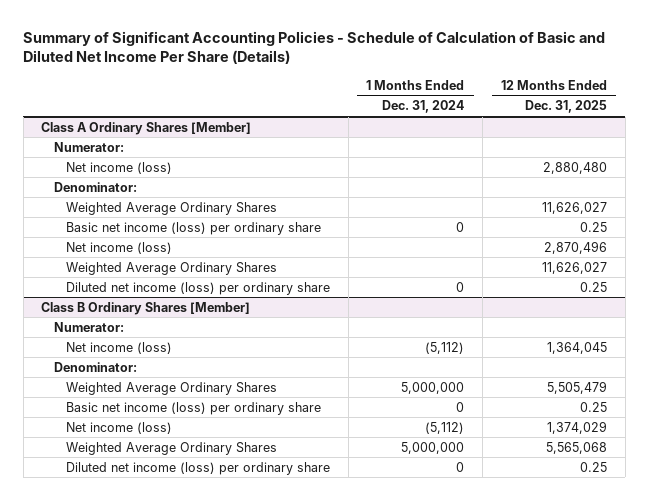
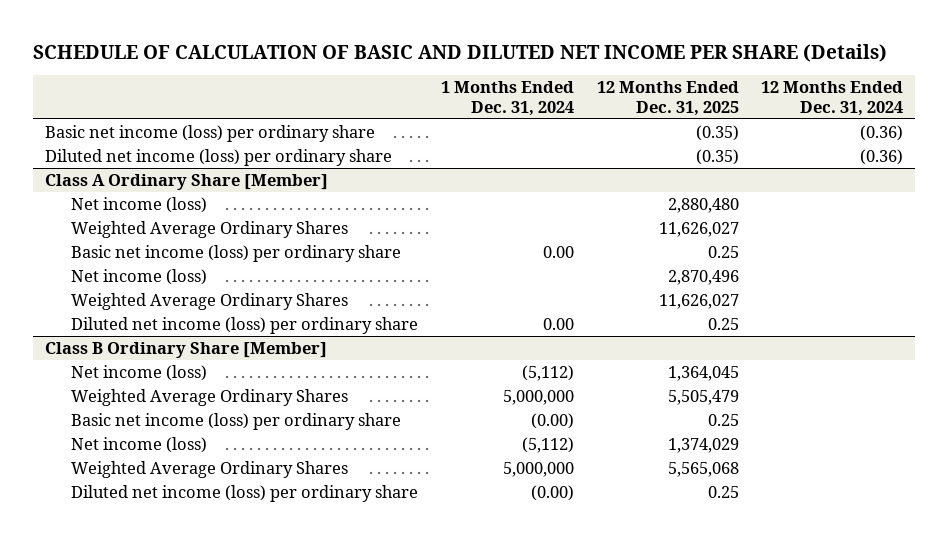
- Summary of Significant Accounting Policies - Schedule of Calculation of Basic and Diluted Net Income Per Share (Details)
+ SCHEDULE OF CALCULATION OF BASIC AND DILUTED NET INCOME PER SHARE (Details)
- | 1 Months Ended Dec. 31, 2024 | 12 Months Ended Dec. 31, 2025
+ | 1 Months Ended Dec. 31, 2024 | 12 Months Ended Dec. 31, 2025 | 12 Months Ended Dec. 31, 2024
- Class A Ordinary Shares [Member]
- Numerator:
+ Basic net income (loss) per ordinary share | | (0.35) | (0.36)
+ Diluted net income (loss) per ordinary share | | (0.35) | (0.36)
+ Class A Ordinary Share [Member]
- Denominator:
- Basic net income (loss) per ordinary share | 0 | 0.25
+ Basic net income (loss) per ordinary share | 0.00 | 0.25 |
- Diluted net income (loss) per ordinary share | 0 | 0.25
- Class B Ordinary Shares [Member]
- Numerator:
+ Diluted net income (loss) per ordinary share | 0.00 | 0.25 |
+ Class B Ordinary Share [Member]
- Denominator:
- Basic net income (loss) per ordinary share | 0 | 0.25
+ Basic net income (loss) per ordinary share | (0.00) | 0.25 |
- Diluted net income (loss) per ordinary share | 0 | 0.25
+ Diluted net income (loss) per ordinary share | (0.00) | 0.25 |

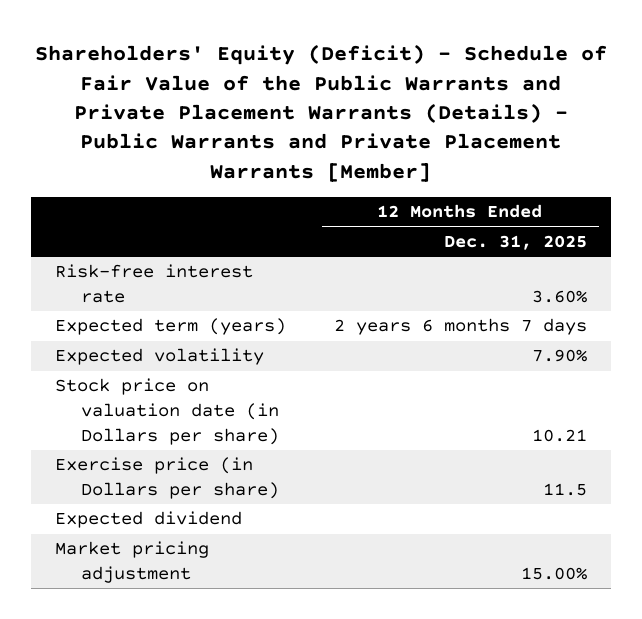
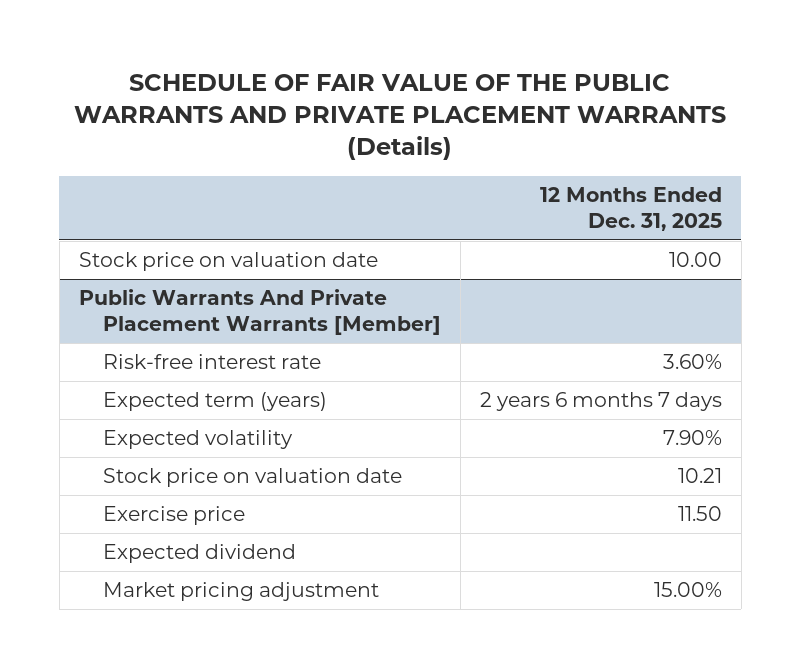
- Shareholders' Equity (Deficit) - Schedule of Fair Value of the Public Warrants and Private Placement Warrants (Details) - Public Warrants and Private Placement Warrants [Member]
+ SCHEDULE OF FAIR VALUE OF THE PUBLIC WARRANTS AND PRIVATE PLACEMENT WARRANTS (Details)
+ Stock price on valuation date | 10.00
+ Public Warrants And Private Placement Warrants [Member]
- Stock price on valuation date (in Dollars per share) | 10.21
- Exercise price (in Dollars per share) | 11.5
+ Stock price on valuation date | 10.21
+ Exercise price | 11.50

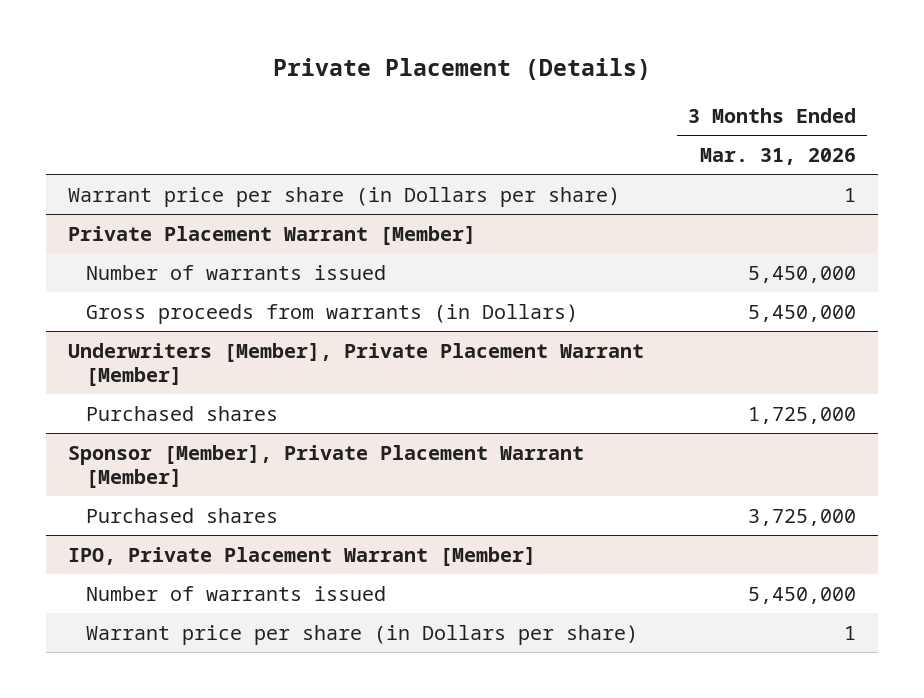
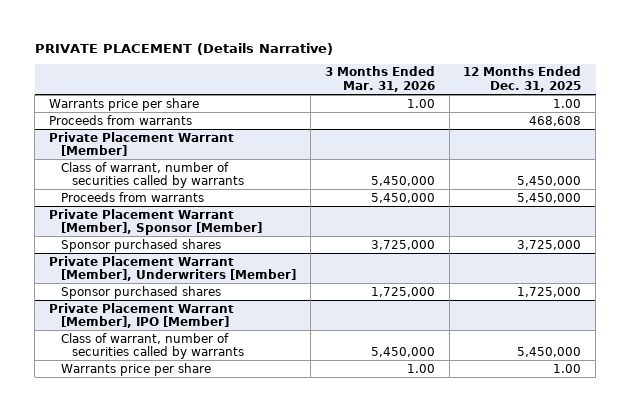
- Private Placement (Details)
+ PRIVATE PLACEMENT (Details Narrative)
- | 3 Months Ended Mar. 31, 2026
+ | 3 Months Ended Mar. 31, 2026 | 12 Months Ended Dec. 31, 2025
- Warrant price per share (in Dollars per share) | 1
+ Warrants price per share | 1.00 | 1.00
+ Proceeds from warrants | | 468,608
@ Private Placement Warrant [Member]
- Number of warrants issued | 5,450,000
- Gross proceeds from warrants (in Dollars) | 5,450,000
- Underwriters [Member], Private Placement Warrant [Member]
- Purchased shares | 1,725,000
- Sponsor [Member], Private Placement Warrant [Member]
- Purchased shares | 3,725,000
- IPO, Private Placement Warrant [Member]
- Number of warrants issued | 5,450,000
- Warrant price per share (in Dollars per share) | 1
@ Private Placement Warrant [Member]
+ Class of warrant, number of securities called by warrants | 5,450,000 | 5,450,000
+ Proceeds from warrants | 5,450,000 | 5,450,000
+ Private Placement Warrant [Member], Sponsor [Member]
+ Sponsor purchased shares | 3,725,000 | 3,725,000
+ Private Placement Warrant [Member], Underwriters [Member]
+ Sponsor purchased shares | 1,725,000 | 1,725,000
+ Private Placement Warrant [Member], IPO [Member]
+ Class of warrant, number of securities called by warrants | 5,450,000 | 5,450,000
+ Warrants price per share | 1.00 | 1.00

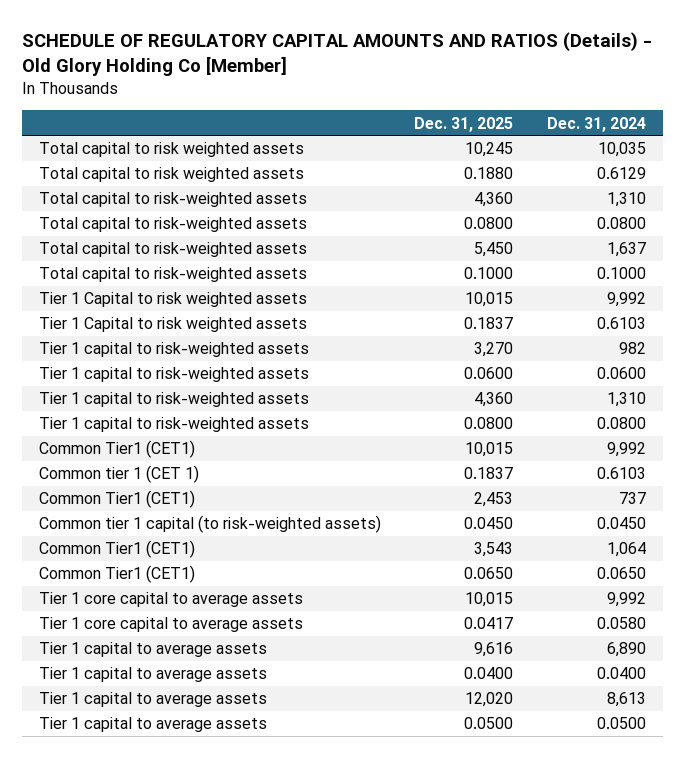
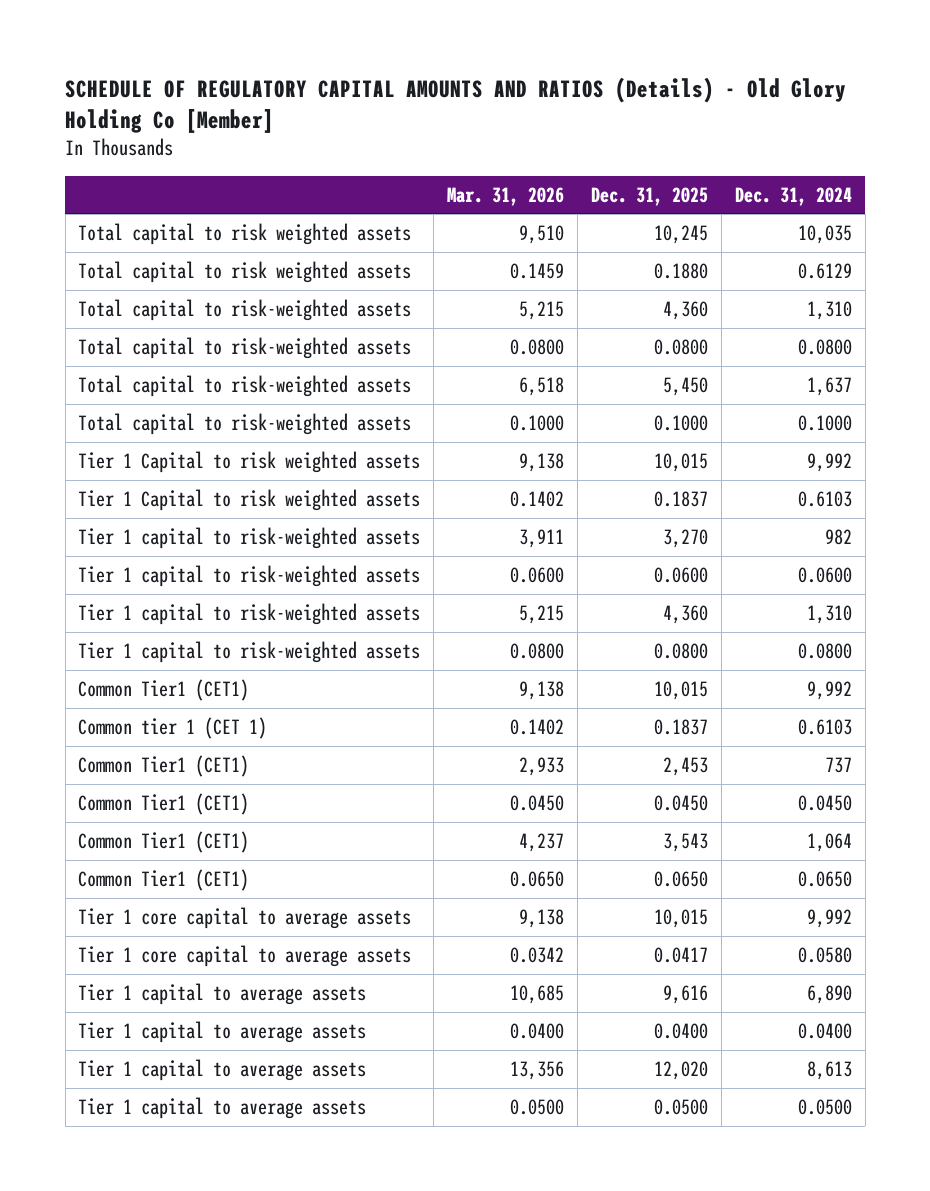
- | Dec. 31, 2025 | Dec. 31, 2024
+ | Mar. 31, 2026 | Dec. 31, 2025 | Dec. 31, 2024
- Common tier 1 capital (to risk-weighted assets) | 0.0450 | 0.0450
+ Common Tier1 (CET1) | 0.0450 | 0.0450 | 0.0450

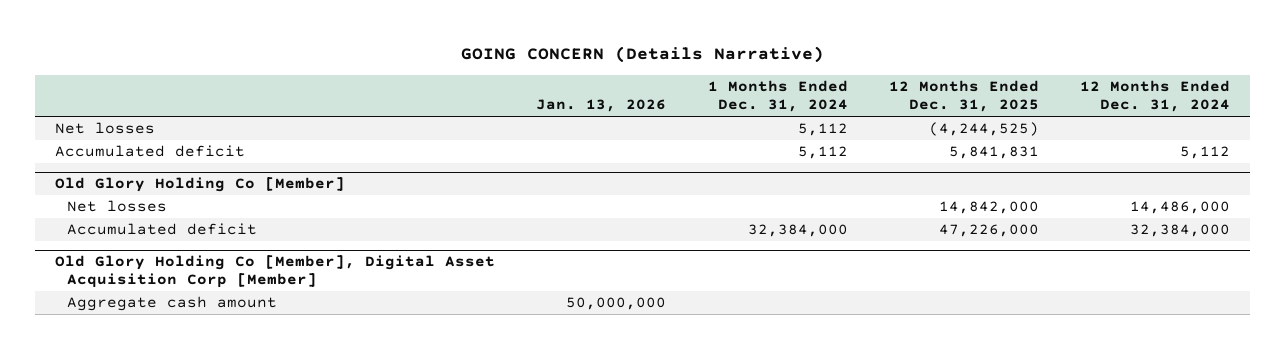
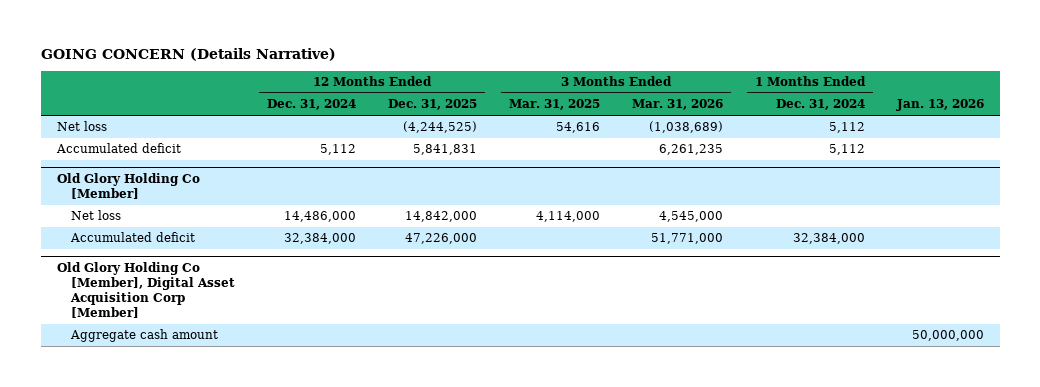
- | Jan. 13, 2026 | 1 Months Ended Dec. 31, 2024 | 12 Months Ended Dec. 31, 2025 | 12 Months Ended Dec. 31, 2024
+ | 12 Months Ended Dec. 31, 2024 | 12 Months Ended Dec. 31, 2025 | 3 Months Ended Mar. 31, 2025 | 3 Months Ended Mar. 31, 2026 | 1 Months Ended Dec. 31, 2024 | Jan. 13, 2026
- Net losses | | 5,112 | (4,244,525) |
+ Net loss | | (4,244,525) | 54,616 | (1,038,689) | 5,112 |
@ Old Glory Holding Co [Member]
- Net losses | | | 14,842,000 | 14,486,000
+ Net loss | 14,486,000 | 14,842,000 | 4,114,000 | 4,545,000 | |

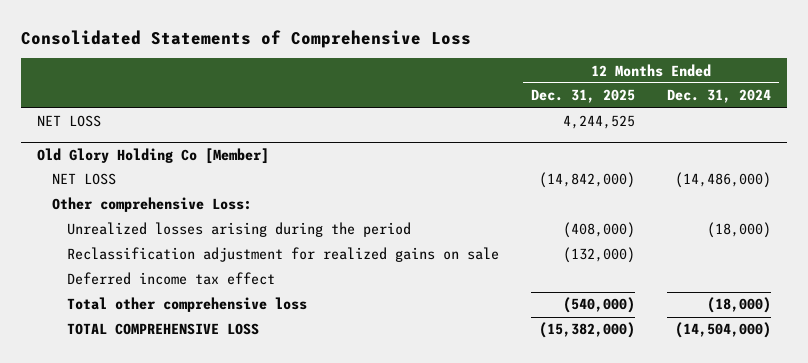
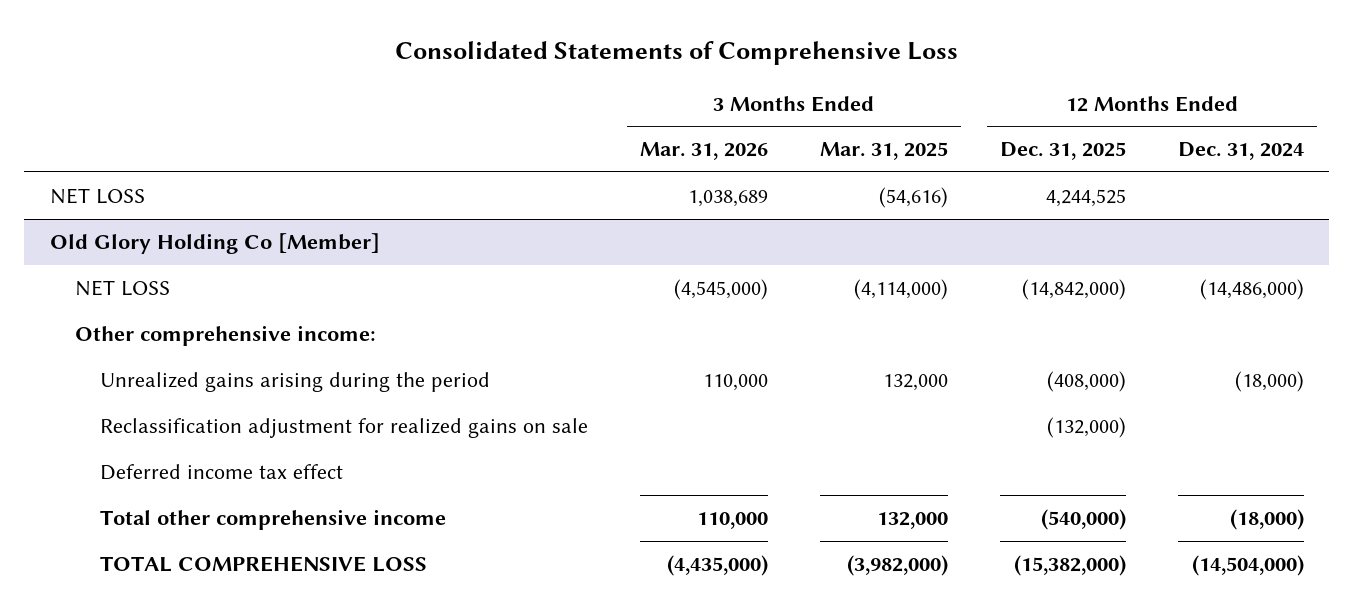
- | 12 Months Ended Dec. 31, 2025 | 12 Months Ended Dec. 31, 2024
+ | 3 Months Ended Mar. 31, 2026 | 3 Months Ended Mar. 31, 2025 | 12 Months Ended Dec. 31, 2025 | 12 Months Ended Dec. 31, 2024
@ Old Glory Holding Co [Member]
- Other comprehensive Loss:
- Unrealized losses arising during the period | (408,000) | (18,000)
+ Other comprehensive income:
+ Unrealized gains arising during the period | 110,000 | 132,000 | (408,000) | (18,000)
- Total other comprehensive loss | (540,000) | (18,000)
+ Total other comprehensive income | 110,000 | 132,000 | (540,000) | (18,000)

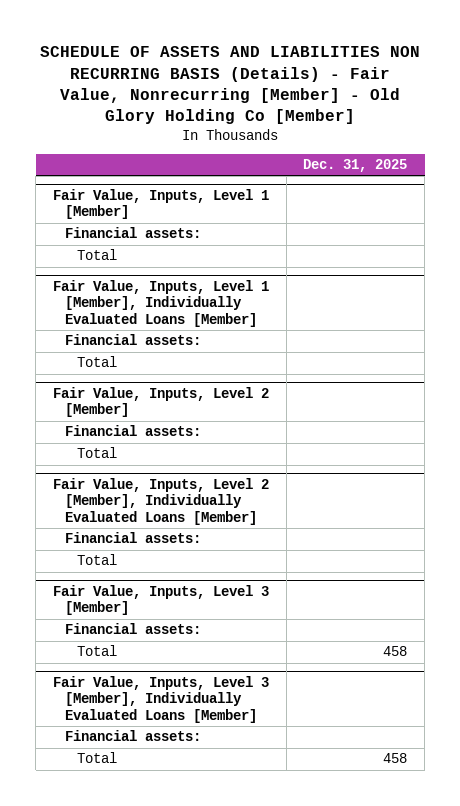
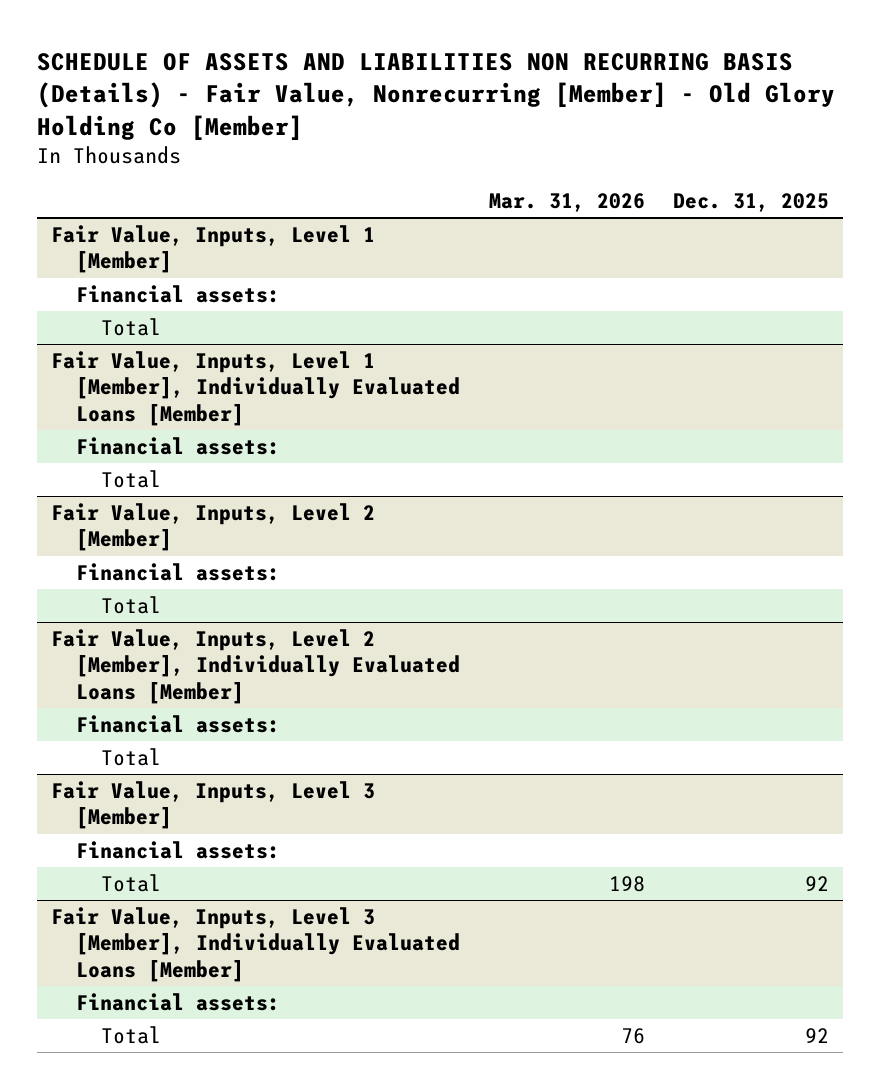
- | Dec. 31, 2025
+ | Mar. 31, 2026 | Dec. 31, 2025
@ Fair Value, Inputs, Level 3 [Member]
- Total | 458
+ Total | 198 | 92
@ Fair Value, Inputs, Level 3 [Member], Individually Evaluated Loans [Member]
- Total | 458
+ Total | 76 | 92

